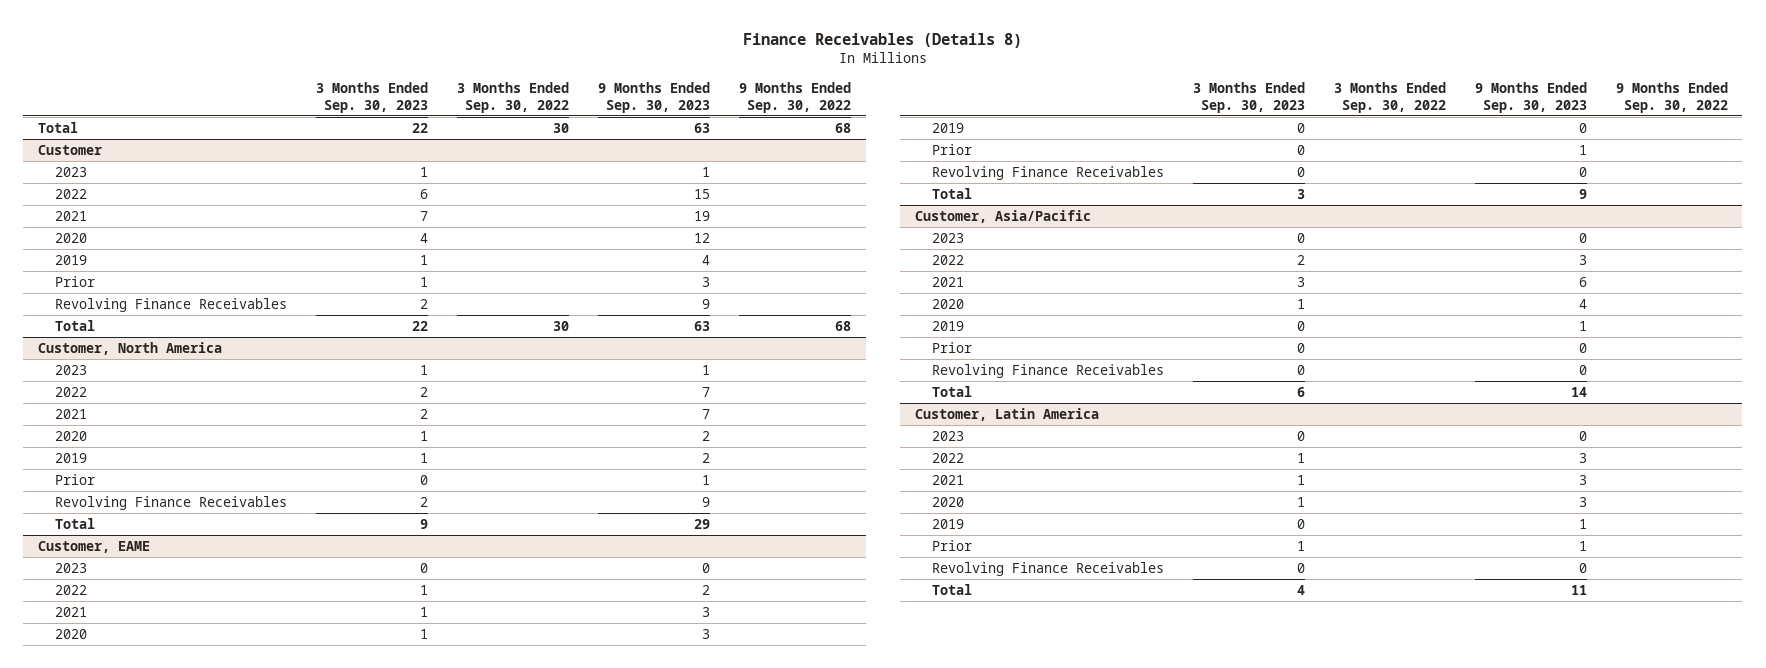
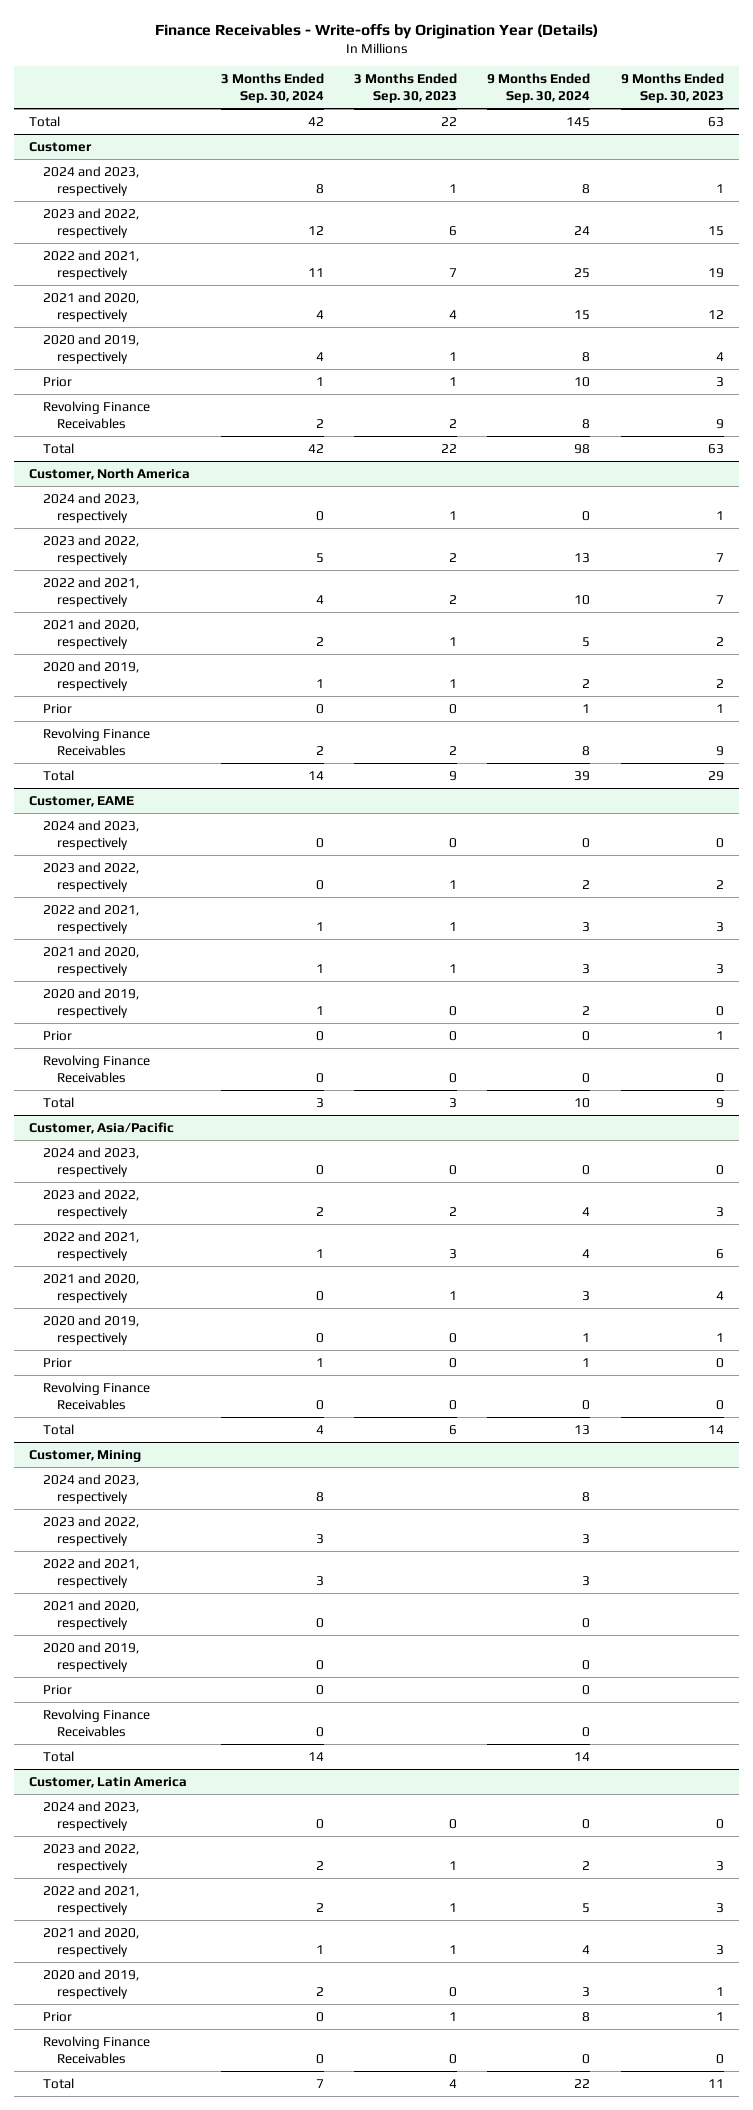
- Finance Receivables (Details 8)
+ Finance Receivables - Write-offs by Origination Year (Details)
- | 3 Months Ended Sep. 30, 2023 | 3 Months Ended Sep. 30, 2022 | 9 Months Ended Sep. 30, 2023 | 9 Months Ended Sep. 30, 2022
+ | 3 Months Ended Sep. 30, 2024 | 3 Months Ended Sep. 30, 2023 | 9 Months Ended Sep. 30, 2024 | 9 Months Ended Sep. 30, 2023
@ Customer
- 2023 | 1 | | 1 |
- 2022 | 6 | | 15 |
- 2021 | 7 | | 19 |
- 2020 | 4 | | 12 |
- 2019 | 1 | | 4 |
+ 2024 and 2023, respectively | 8 | 1 | 8 | 1
+ 2023 and 2022, respectively | 12 | 6 | 24 | 15
+ 2022 and 2021, respectively | 11 | 7 | 25 | 19
+ 2021 and 2020, respectively | 4 | 4 | 15 | 12
+ 2020 and 2019, respectively | 4 | 1 | 8 | 4
@ Customer, North America
- 2023 | 1 | | 1 |
- 2022 | 2 | | 7 |
- 2021 | 2 | | 7 |
- 2020 | 1 | | 2 |
- 2019 | 1 | | 2 |
+ 2024 and 2023, respectively | 0 | 1 | 0 | 1
+ 2023 and 2022, respectively | 5 | 2 | 13 | 7
+ 2022 and 2021, respectively | 4 | 2 | 10 | 7
+ 2021 and 2020, respectively | 2 | 1 | 5 | 2
+ 2020 and 2019, respectively | 1 | 1 | 2 | 2
@ Customer, EAME
- 2023 | 0 | | 0 |
- 2022 | 1 | | 2 |
- 2021 | 1 | | 3 |
- 2020 | 1 | | 3 |
- 2019 | 0 | | 0 |
+ 2024 and 2023, respectively | 0 | 0 | 0 | 0
+ 2023 and 2022, respectively | 0 | 1 | 2 | 2
+ 2022 and 2021, respectively | 1 | 1 | 3 | 3
+ 2021 and 2020, respectively | 1 | 1 | 3 | 3
+ 2020 and 2019, respectively | 1 | 0 | 2 | 0
@ Customer, Asia/Pacific
- 2023 | 0 | | 0 |
- 2022 | 2 | | 3 |
- 2021 | 3 | | 6 |
- 2020 | 1 | | 4 |
- 2019 | 0 | | 1 |
+ 2024 and 2023, respectively | 0 | 0 | 0 | 0
+ 2023 and 2022, respectively | 2 | 2 | 4 | 3
+ 2022 and 2021, respectively | 1 | 3 | 4 | 6
+ 2021 and 2020, respectively | 0 | 1 | 3 | 4
+ 2020 and 2019, respectively | 0 | 0 | 1 | 1
+ Customer, Mining
+ 2024 and 2023, respectively | 8 | | 8 |
+ 2023 and 2022, respectively | 3 | | 3 |
+ 2022 and 2021, respectively | 3 | | 3 |
+ 2021 and 2020, respectively | 0 | | 0 |
+ 2020 and 2019, respectively | 0 | | 0 |
+ Prior | 0 | | 0 |
+ Revolving Finance Receivables | 0 | | 0 |
+ Total | 14 | | 14 |
@ Customer, Latin America
- 2023 | 0 | | 0 |
- 2022 | 1 | | 3 |
- 2021 | 1 | | 3 |
- 2020 | 1 | | 3 |
- 2019 | 0 | | 1 |
+ 2024 and 2023, respectively | 0 | 0 | 0 | 0
+ 2023 and 2022, respectively | 2 | 1 | 2 | 3
+ 2022 and 2021, respectively | 2 | 1 | 5 | 3
+ 2021 and 2020, respectively | 1 | 1 | 4 | 3
+ 2020 and 2019, respectively | 2 | 0 | 3 | 1

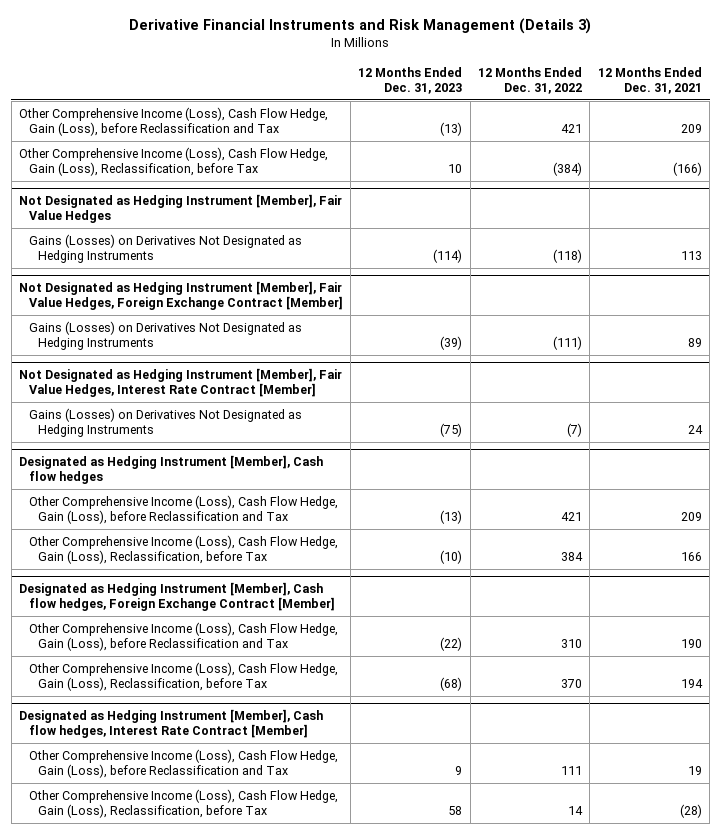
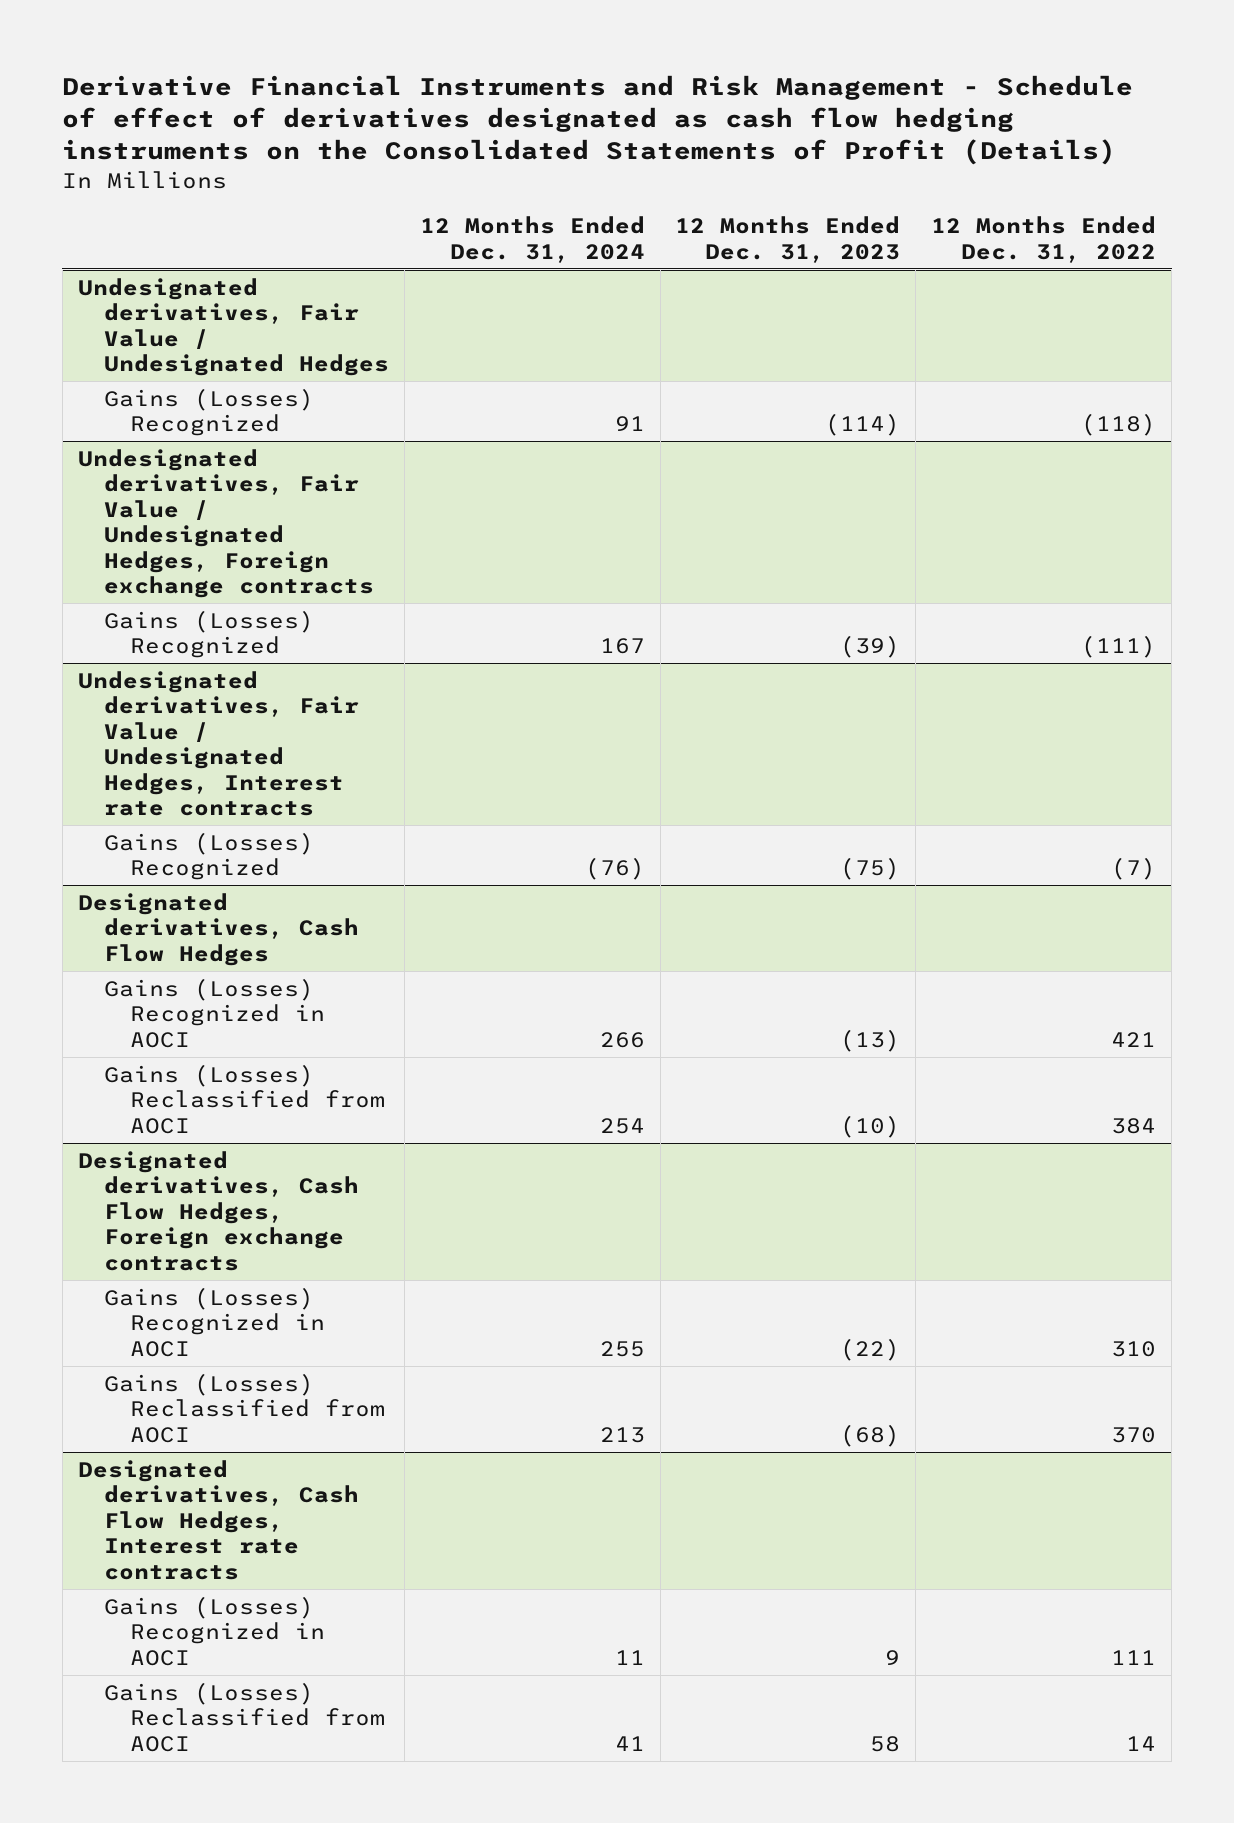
- Derivative Financial Instruments and Risk Management (Details 3)
+ Derivative Financial Instruments and Risk Management - Schedule of effect of derivatives designated as cash flow hedging instruments on the Consolidated Statements of Profit (Details)
- | 12 Months Ended Dec. 31, 2023 | 12 Months Ended Dec. 31, 2022 | 12 Months Ended Dec. 31, 2021
+ | 12 Months Ended Dec. 31, 2024 | 12 Months Ended Dec. 31, 2023 | 12 Months Ended Dec. 31, 2022
- Other Comprehensive Income (Loss), Cash Flow Hedge, Gain (Loss), before Reclassification and Tax | (13) | 421 | 209
- Other Comprehensive Income (Loss), Cash Flow Hedge, Gain (Loss), Reclassification, before Tax | 10 | (384) | (166)
- Not Designated as Hedging Instrument [Member], Fair Value Hedges
- Gains (Losses) on Derivatives Not Designated as Hedging Instruments | (114) | (118) | 113
- Not Designated as Hedging Instrument [Member], Fair Value Hedges, Foreign Exchange Contract [Member]
- Gains (Losses) on Derivatives Not Designated as Hedging Instruments | (39) | (111) | 89
- Not Designated as Hedging Instrument [Member], Fair Value Hedges, Interest Rate Contract [Member]
- Gains (Losses) on Derivatives Not Designated as Hedging Instruments | (75) | (7) | 24
- Designated as Hedging Instrument [Member], Cash flow hedges
- Other Comprehensive Income (Loss), Cash Flow Hedge, Gain (Loss), before Reclassification and Tax | (13) | 421 | 209
- Other Comprehensive Income (Loss), Cash Flow Hedge, Gain (Loss), Reclassification, before Tax | (10) | 384 | 166
- Designated as Hedging Instrument [Member], Cash flow hedges, Foreign Exchange Contract [Member]
- Other Comprehensive Income (Loss), Cash Flow Hedge, Gain (Loss), before Reclassification and Tax | (22) | 310 | 190
- Other Comprehensive Income (Loss), Cash Flow Hedge, Gain (Loss), Reclassification, before Tax | (68) | 370 | 194
- Designated as Hedging Instrument [Member], Cash flow hedges, Interest Rate Contract [Member]
- Other Comprehensive Income (Loss), Cash Flow Hedge, Gain (Loss), before Reclassification and Tax | 9 | 111 | 19
- Other Comprehensive Income (Loss), Cash Flow Hedge, Gain (Loss), Reclassification, before Tax | 58 | 14 | (28)
+ Undesignated derivatives, Fair Value / Undesignated Hedges
+ Gains (Losses) Recognized | 91 | (114) | (118)
+ Undesignated derivatives, Fair Value / Undesignated Hedges, Foreign exchange contracts
+ Gains (Losses) Recognized | 167 | (39) | (111)
+ Undesignated derivatives, Fair Value / Undesignated Hedges, Interest rate contracts
+ Gains (Losses) Recognized | (76) | (75) | (7)
+ Designated derivatives, Cash Flow Hedges
+ Gains (Losses) Recognized in AOCI | 266 | (13) | 421
+ Gains (Losses) Reclassified from AOCI | 254 | (10) | 384
+ Designated derivatives, Cash Flow Hedges, Foreign exchange contracts
+ Gains (Losses) Recognized in AOCI | 255 | (22) | 310
+ Gains (Losses) Reclassified from AOCI | 213 | (68) | 370
+ Designated derivatives, Cash Flow Hedges, Interest rate contracts
+ Gains (Losses) Recognized in AOCI | 11 | 9 | 111
+ Gains (Losses) Reclassified from AOCI | 41 | 58 | 14

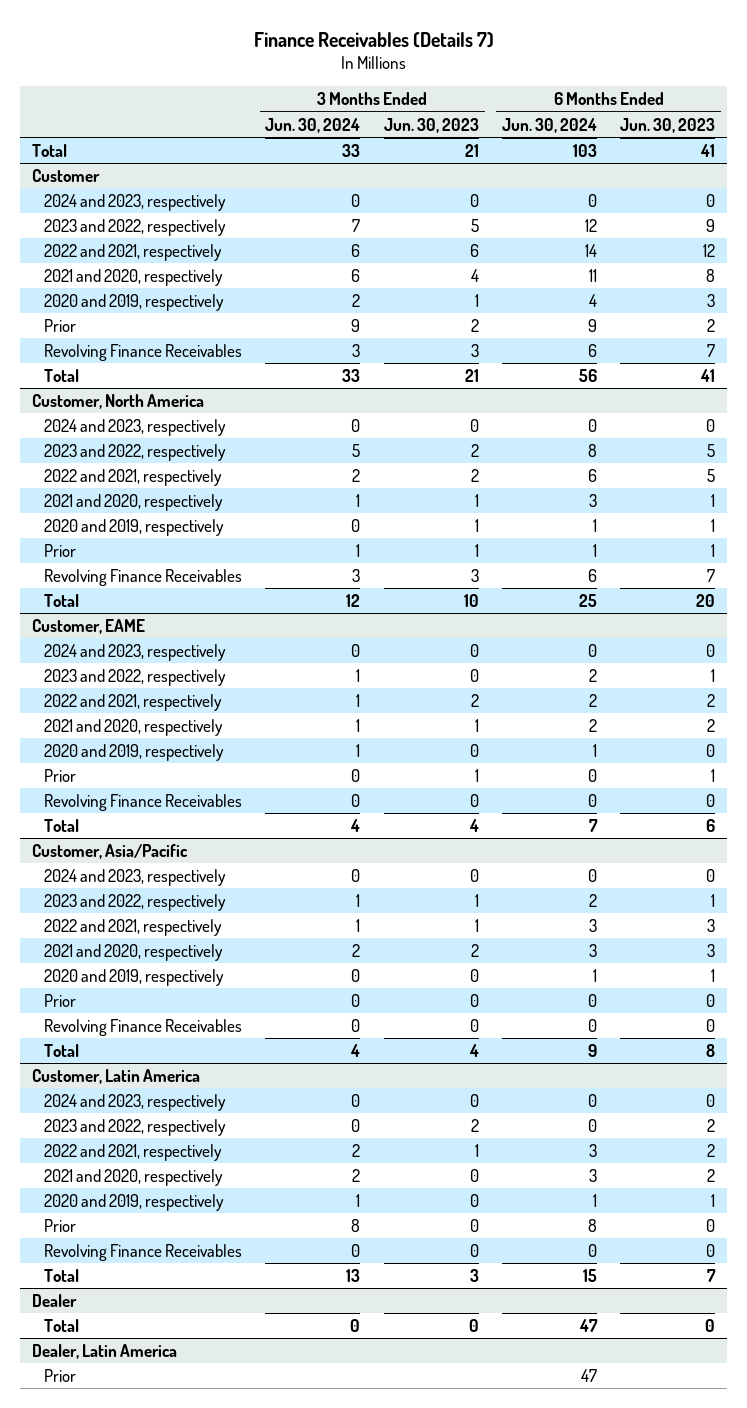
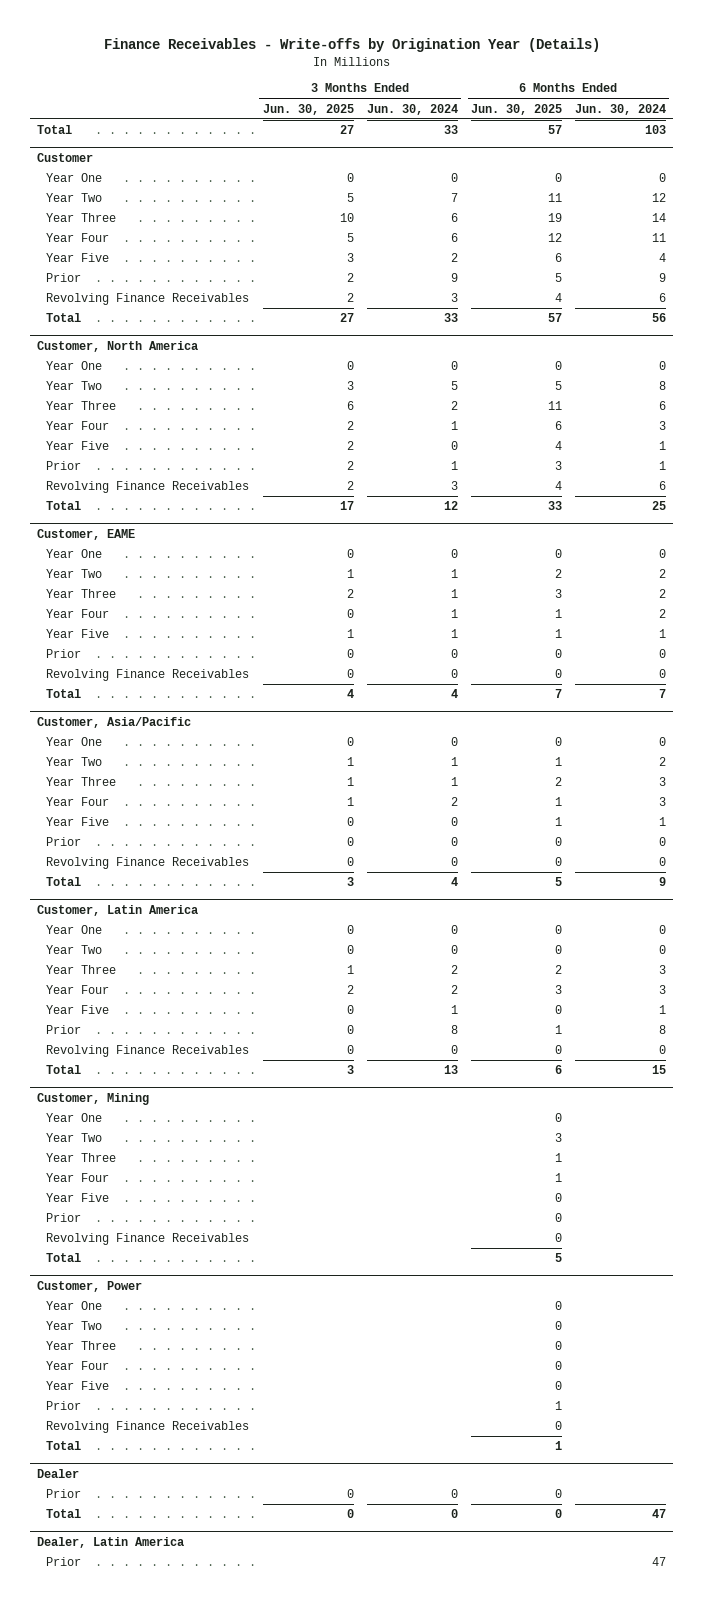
- Finance Receivables (Details 7)
+ Finance Receivables - Write-offs by Origination Year (Details)
- | 3 Months Ended Jun. 30, 2024 | 3 Months Ended Jun. 30, 2023 | 6 Months Ended Jun. 30, 2024 | 6 Months Ended Jun. 30, 2023
+ | 3 Months Ended Jun. 30, 2025 | 3 Months Ended Jun. 30, 2024 | 6 Months Ended Jun. 30, 2025 | 6 Months Ended Jun. 30, 2024
@ Customer
- 2024 and 2023, respectively | 0 | 0 | 0 | 0
- 2023 and 2022, respectively | 7 | 5 | 12 | 9
- 2022 and 2021, respectively | 6 | 6 | 14 | 12
- 2021 and 2020, respectively | 6 | 4 | 11 | 8
- 2020 and 2019, respectively | 2 | 1 | 4 | 3
+ Year One | 0 | 0 | 0 | 0
+ Year Two | 5 | 7 | 11 | 12
+ Year Three | 10 | 6 | 19 | 14
+ Year Four | 5 | 6 | 12 | 11
+ Year Five | 3 | 2 | 6 | 4
@ Customer, North America
- 2024 and 2023, respectively | 0 | 0 | 0 | 0
- 2023 and 2022, respectively | 5 | 2 | 8 | 5
- 2022 and 2021, respectively | 2 | 2 | 6 | 5
- 2021 and 2020, respectively | 1 | 1 | 3 | 1
- 2020 and 2019, respectively | 0 | 1 | 1 | 1
+ Year One | 0 | 0 | 0 | 0
+ Year Two | 3 | 5 | 5 | 8
+ Year Three | 6 | 2 | 11 | 6
+ Year Four | 2 | 1 | 6 | 3
+ Year Five | 2 | 0 | 4 | 1
@ Customer, EAME
- 2024 and 2023, respectively | 0 | 0 | 0 | 0
- 2023 and 2022, respectively | 1 | 0 | 2 | 1
- 2022 and 2021, respectively | 1 | 2 | 2 | 2
- 2021 and 2020, respectively | 1 | 1 | 2 | 2
- 2020 and 2019, respectively | 1 | 0 | 1 | 0
+ Year One | 0 | 0 | 0 | 0
+ Year Two | 1 | 1 | 2 | 2
+ Year Three | 2 | 1 | 3 | 2
+ Year Four | 0 | 1 | 1 | 2
+ Year Five | 1 | 1 | 1 | 1
@ Customer, Asia/Pacific
- 2024 and 2023, respectively | 0 | 0 | 0 | 0
- 2023 and 2022, respectively | 1 | 1 | 2 | 1
- 2022 and 2021, respectively | 1 | 1 | 3 | 3
- 2021 and 2020, respectively | 2 | 2 | 3 | 3
- 2020 and 2019, respectively | 0 | 0 | 1 | 1
+ Year One | 0 | 0 | 0 | 0
+ Year Two | 1 | 1 | 1 | 2
+ Year Three | 1 | 1 | 2 | 3
+ Year Four | 1 | 2 | 1 | 3
+ Year Five | 0 | 0 | 1 | 1
@ Customer, Latin America
- 2024 and 2023, respectively | 0 | 0 | 0 | 0
- 2023 and 2022, respectively | 0 | 2 | 0 | 2
- 2022 and 2021, respectively | 2 | 1 | 3 | 2
- 2021 and 2020, respectively | 2 | 0 | 3 | 2
- 2020 and 2019, respectively | 1 | 0 | 1 | 1
+ Year One | 0 | 0 | 0 | 0
+ Year Two | 0 | 0 | 0 | 0
+ Year Three | 1 | 2 | 2 | 3
+ Year Four | 2 | 2 | 3 | 3
+ Year Five | 0 | 1 | 0 | 1
+ Customer, Mining
+ Year One | | | 0 |
+ Year Two | | | 3 |
+ Year Three | | | 1 |
+ Year Four | | | 1 |
+ Year Five | | | 0 |
+ Prior | | | 0 |
+ Revolving Finance Receivables | | | 0 |
+ Total | | | 5 |
+ Customer, Power
+ Year One | | | 0 |
+ Year Two | | | 0 |
+ Year Three | | | 0 |
+ Year Four | | | 0 |
+ Year Five | | | 0 |
+ Prior | | | 1 |
+ Revolving Finance Receivables | | | 0 |
+ Total | | | 1 |
@ Dealer
+ Prior | 0 | 0 | 0 |

